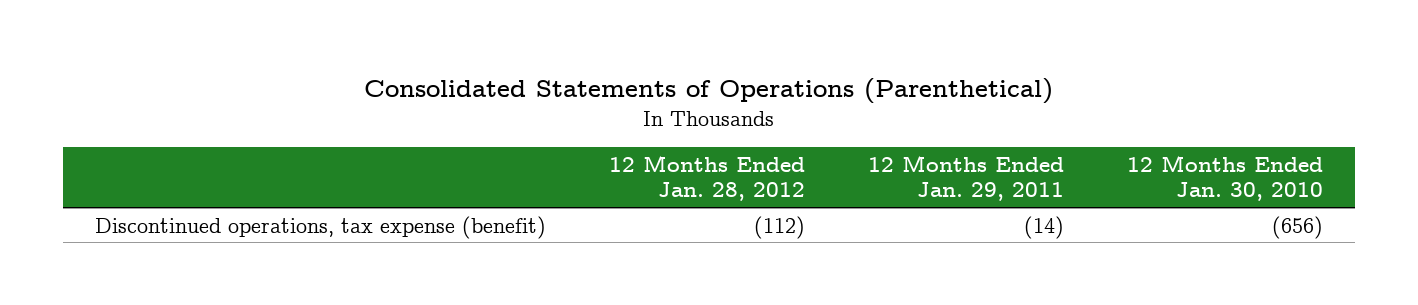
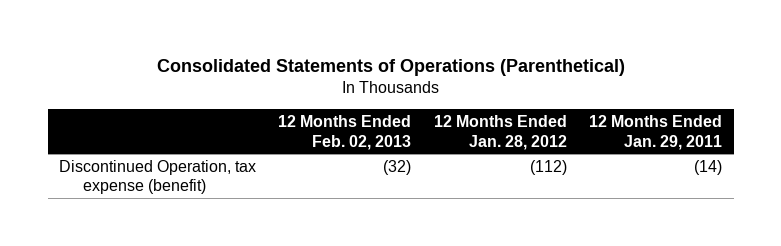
- | 12 Months Ended Jan. 28, 2012 | 12 Months Ended Jan. 29, 2011 | 12 Months Ended Jan. 30, 2010
+ | 12 Months Ended Feb. 02, 2013 | 12 Months Ended Jan. 28, 2012 | 12 Months Ended Jan. 29, 2011
- Discontinued operations, tax expense (benefit) | (112) | (14) | (656)
+ Discontinued Operation, tax expense (benefit) | (32) | (112) | (14)

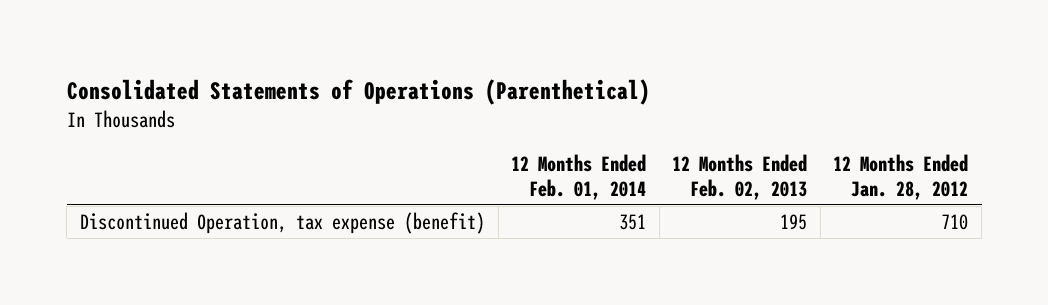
- | 12 Months Ended Feb. 02, 2013 | 12 Months Ended Jan. 28, 2012 | 12 Months Ended Jan. 29, 2011
+ | 12 Months Ended Feb. 01, 2014 | 12 Months Ended Feb. 02, 2013 | 12 Months Ended Jan. 28, 2012
- Discontinued Operation, tax expense (benefit) | (32) | (112) | (14)
+ Discontinued Operation, tax expense (benefit) | 351 | 195 | 710

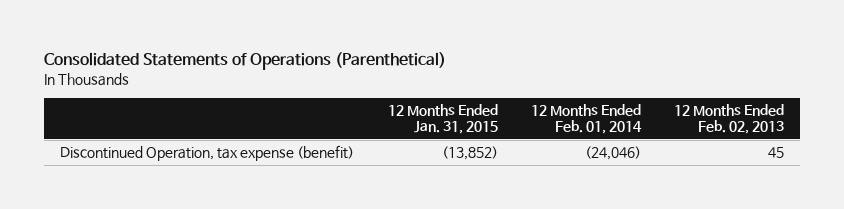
- | 12 Months Ended Feb. 01, 2014 | 12 Months Ended Feb. 02, 2013 | 12 Months Ended Jan. 28, 2012
+ | 12 Months Ended Jan. 31, 2015 | 12 Months Ended Feb. 01, 2014 | 12 Months Ended Feb. 02, 2013
- Discontinued Operation, tax expense (benefit) | 351 | 195 | 710
+ Discontinued Operation, tax expense (benefit) | (13,852) | (24,046) | 45

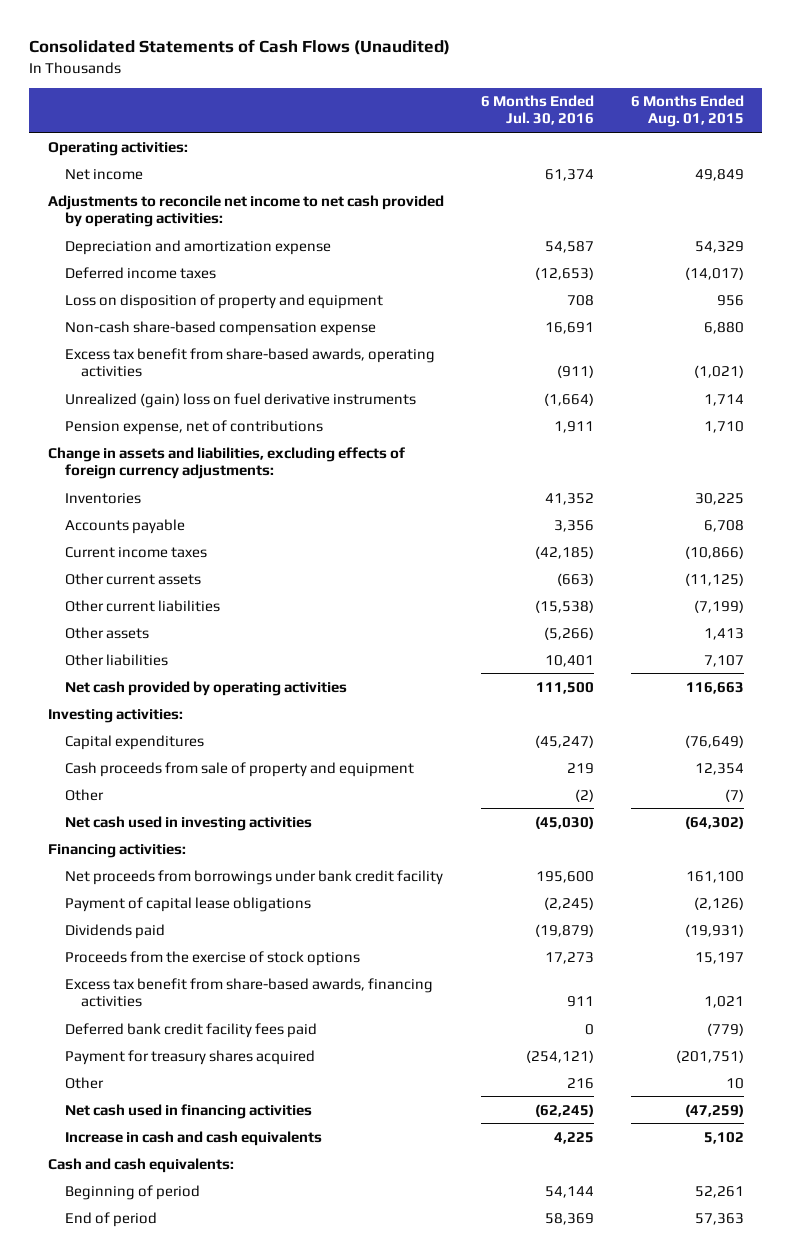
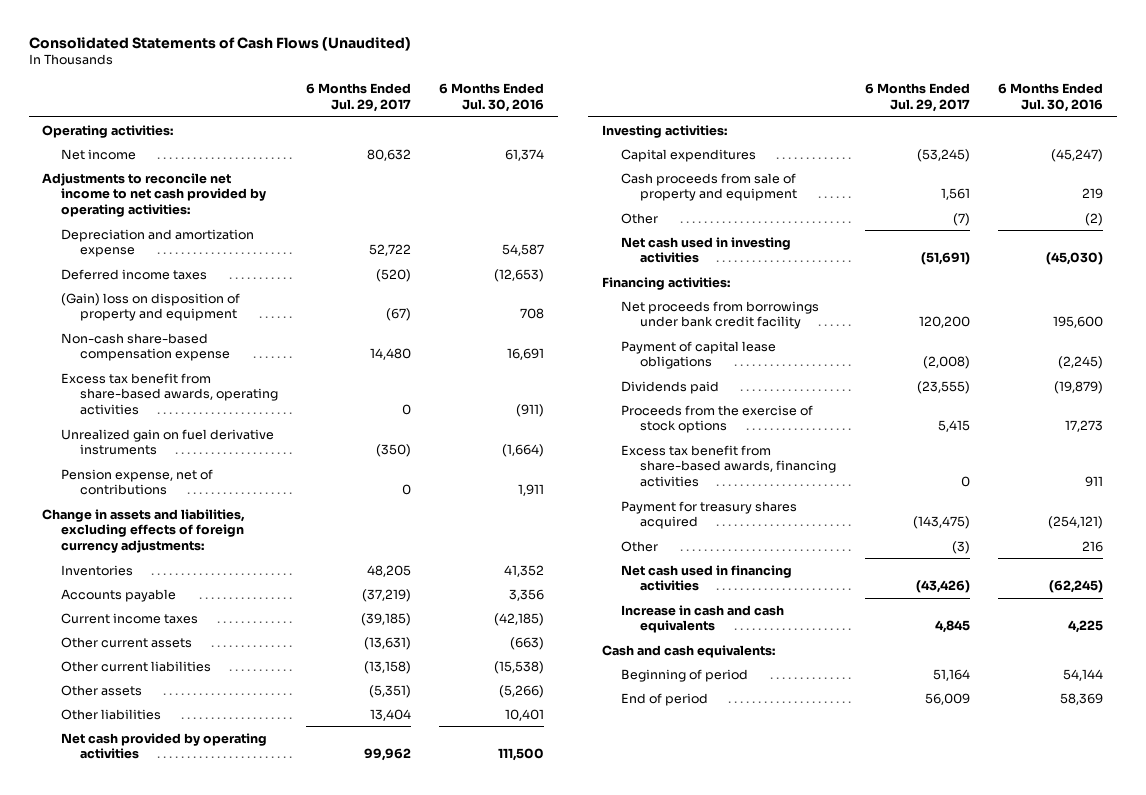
- | 6 Months Ended Jul. 30, 2016 | 6 Months Ended Aug. 01, 2015
+ | 6 Months Ended Jul. 29, 2017 | 6 Months Ended Jul. 30, 2016
- Loss on disposition of property and equipment | 708 | 956
+ (Gain) loss on disposition of property and equipment | (67) | 708
- Unrealized (gain) loss on fuel derivative instruments | (1,664) | 1,714
+ Unrealized gain on fuel derivative instruments | (350) | (1,664)
- Deferred bank credit facility fees paid | 0 | (779)

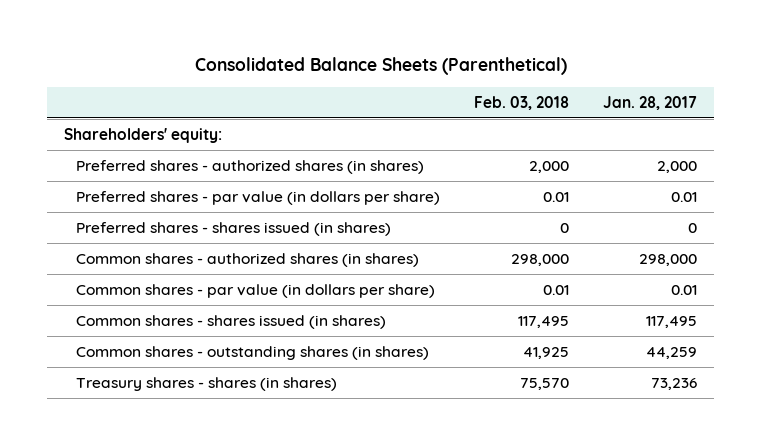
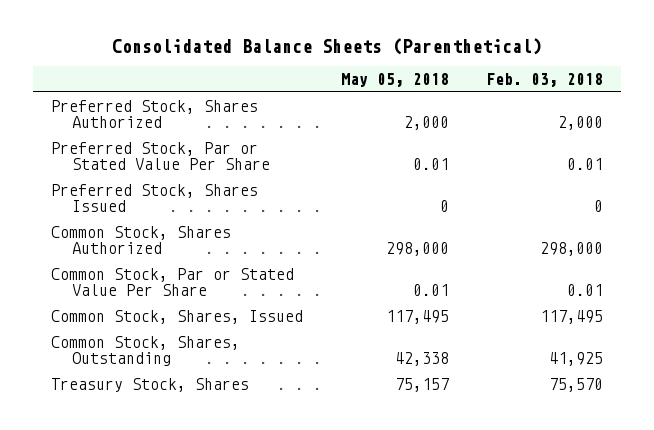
- | Feb. 03, 2018 | Jan. 28, 2017
+ | May 05, 2018 | Feb. 03, 2018
- Shareholders' equity:
- Preferred shares - authorized shares (in shares) | 2,000 | 2,000
- Preferred shares - par value (in dollars per share) | 0.01 | 0.01
- Preferred shares - shares issued (in shares) | 0 | 0
- Common shares - authorized shares (in shares) | 298,000 | 298,000
- Common shares - par value (in dollars per share) | 0.01 | 0.01
- Common shares - shares issued (in shares) | 117,495 | 117,495
- Common shares - outstanding shares (in shares) | 41,925 | 44,259
- Treasury shares - shares (in shares) | 75,570 | 73,236
+ Preferred Stock, Shares Authorized | 2,000 | 2,000
+ Preferred Stock, Par or Stated Value Per Share | 0.01 | 0.01
+ Preferred Stock, Shares Issued | 0 | 0
+ Common Stock, Shares Authorized | 298,000 | 298,000
+ Common Stock, Par or Stated Value Per Share | 0.01 | 0.01
+ Common Stock, Shares, Issued | 117,495 | 117,495
+ Common Stock, Shares, Outstanding | 42,338 | 41,925
+ Treasury Stock, Shares | 75,157 | 75,570

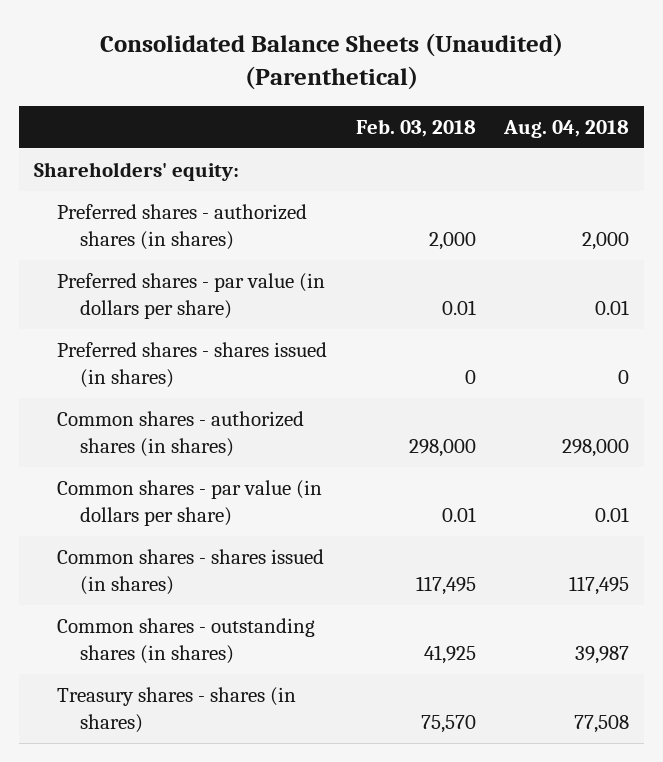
- Consolidated Balance Sheets (Parenthetical)
+ Consolidated Balance Sheets (Unaudited) (Parenthetical)
- | May 05, 2018 | Feb. 03, 2018
+ | Feb. 03, 2018 | Aug. 04, 2018
- Preferred Stock, Shares Authorized | 2,000 | 2,000
- Preferred Stock, Par or Stated Value Per Share | 0.01 | 0.01
- Preferred Stock, Shares Issued | 0 | 0
- Common Stock, Shares Authorized | 298,000 | 298,000
- Common Stock, Par or Stated Value Per Share | 0.01 | 0.01
- Common Stock, Shares, Issued | 117,495 | 117,495
- Common Stock, Shares, Outstanding | 42,338 | 41,925
- Treasury Stock, Shares | 75,157 | 75,570
+ Shareholders' equity:
+ Preferred shares - authorized shares (in shares) | 2,000 | 2,000
+ Preferred shares - par value (in dollars per share) | 0.01 | 0.01
+ Preferred shares - shares issued (in shares) | 0 | 0
+ Common shares - authorized shares (in shares) | 298,000 | 298,000
+ Common shares - par value (in dollars per share) | 0.01 | 0.01
+ Common shares - shares issued (in shares) | 117,495 | 117,495
+ Common shares - outstanding shares (in shares) | 41,925 | 39,987
+ Treasury shares - shares (in shares) | 75,570 | 77,508

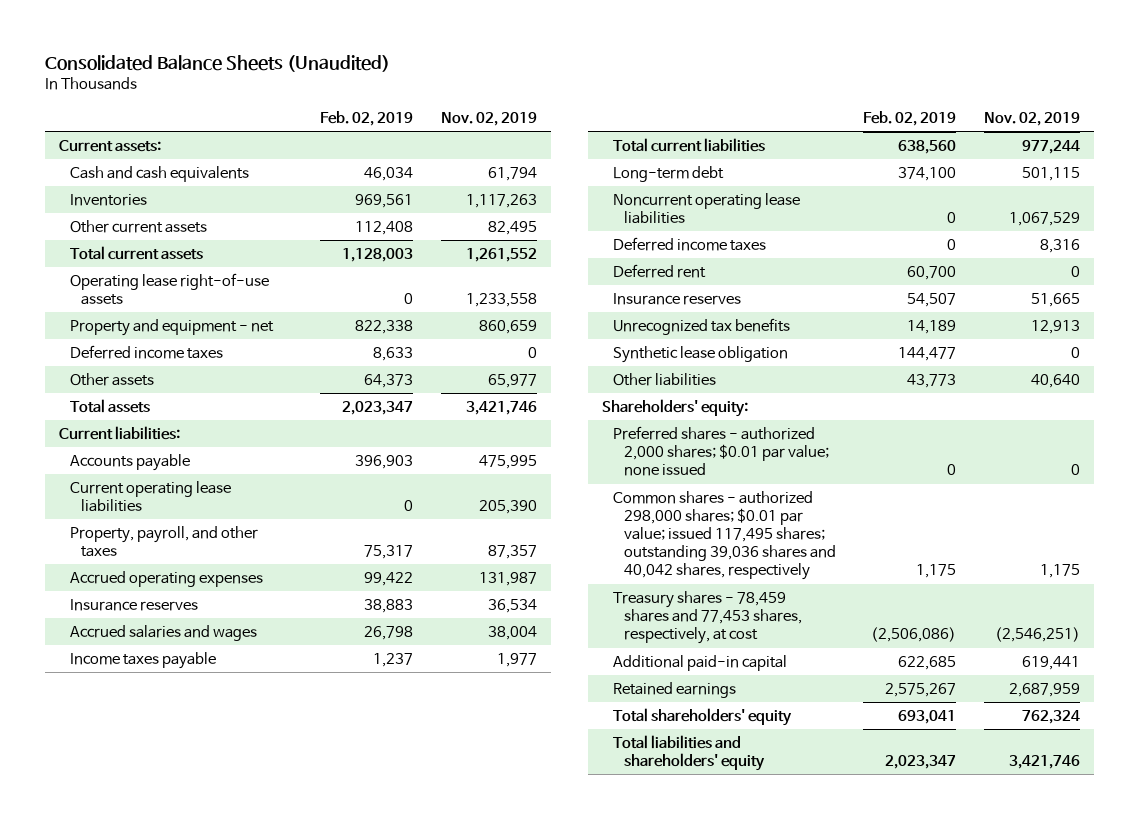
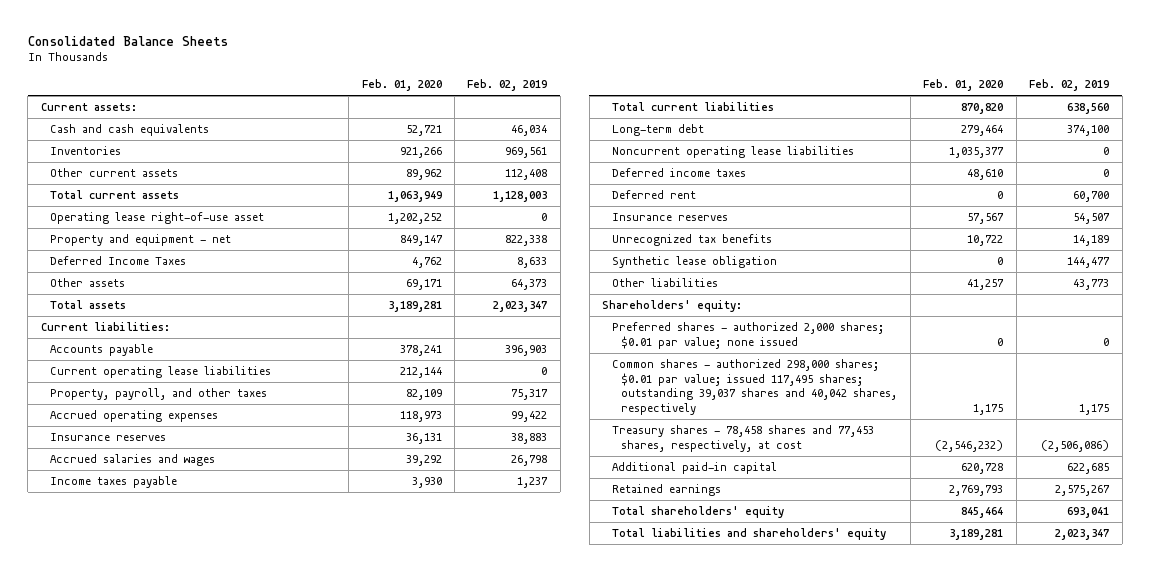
- Consolidated Balance Sheets (Unaudited)
+ Consolidated Balance Sheets
- | Feb. 02, 2019 | Nov. 02, 2019
+ | Feb. 01, 2020 | Feb. 02, 2019
- Operating lease right-of-use assets | 0 | 1,233,558
+ Operating lease right-of-use asset | 1,202,252 | 0
- Deferred income taxes | 8,633 | 0
+ Deferred Income Taxes | 4,762 | 8,633
- Common shares - authorized 298,000 shares; $0.01 par value; issued 117,495 shares; outstanding 39,036 shares and 40,042 shares, respectively | 1,175 | 1,175
- Treasury shares - 78,459 shares and 77,453 shares, respectively, at cost | (2,506,086) | (2,546,251)
+ Common shares - authorized 298,000 shares; $0.01 par value; issued 117,495 shares; outstanding 39,037 shares and 40,042 shares, respectively | 1,175 | 1,175
+ Treasury shares - 78,458 shares and 77,453 shares, respectively, at cost | (2,546,232) | (2,506,086)

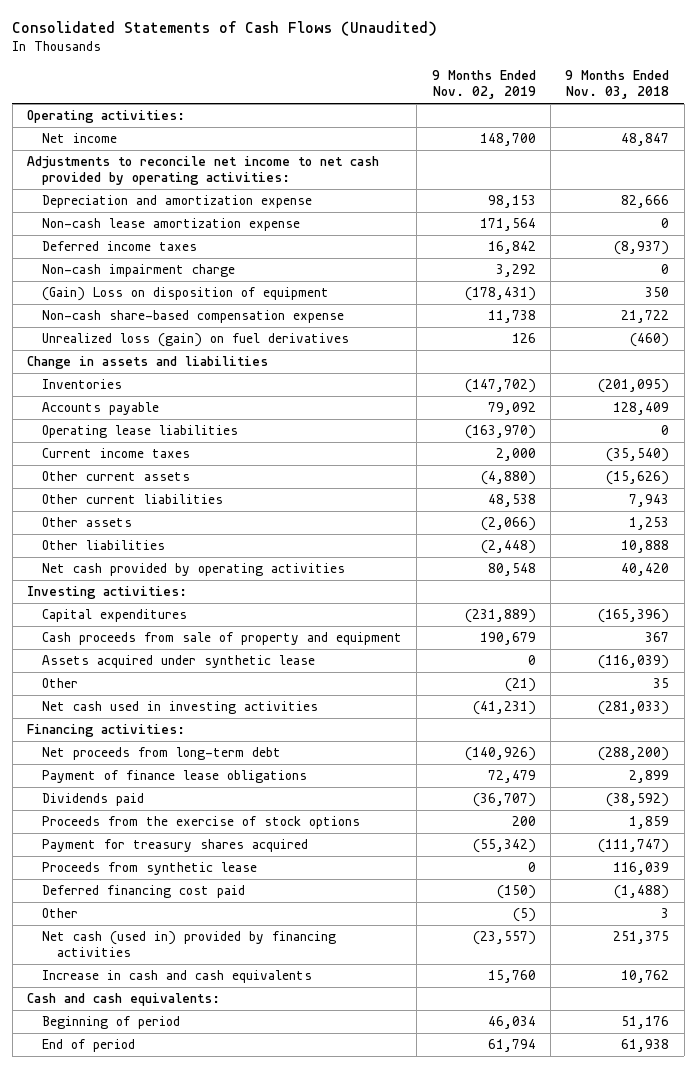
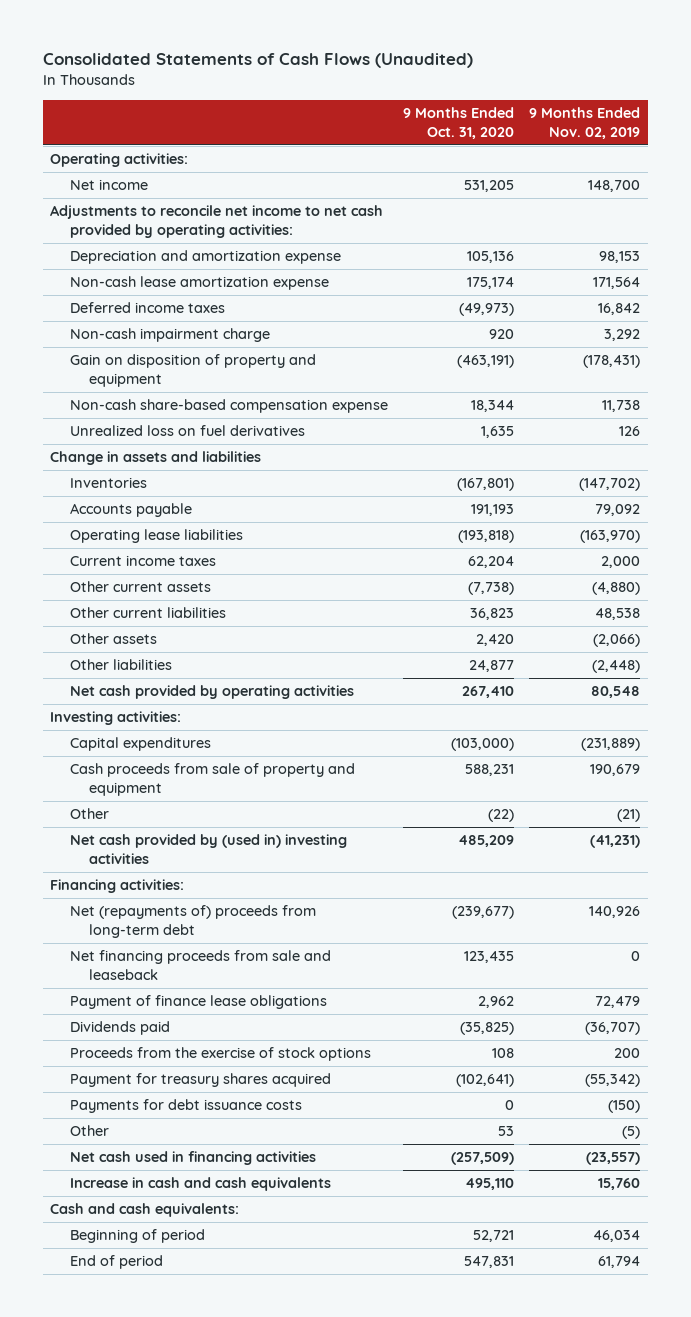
- | 9 Months Ended Nov. 02, 2019 | 9 Months Ended Nov. 03, 2018
+ | 9 Months Ended Oct. 31, 2020 | 9 Months Ended Nov. 02, 2019
- (Gain) Loss on disposition of equipment | (178,431) | 350
+ Gain on disposition of property and equipment | (463,191) | (178,431)
- Unrealized loss (gain) on fuel derivatives | 126 | (460)
+ Unrealized loss on fuel derivatives | 1,635 | 126
- Assets acquired under synthetic lease | 0 | (116,039)
- Net cash used in investing activities | (41,231) | (281,033)
+ Net cash provided by (used in) investing activities | 485,209 | (41,231)
- Net proceeds from long-term debt | (140,926) | (288,200)
+ Net (repayments of) proceeds from long-term debt | (239,677) | 140,926
+ Net financing proceeds from sale and leaseback | 123,435 | 0
- Proceeds from synthetic lease | 0 | 116,039
- Deferred financing cost paid | (150) | (1,488)
+ Payments for debt issuance costs | 0 | (150)
- Net cash (used in) provided by financing activities | (23,557) | 251,375
+ Net cash used in financing activities | (257,509) | (23,557)

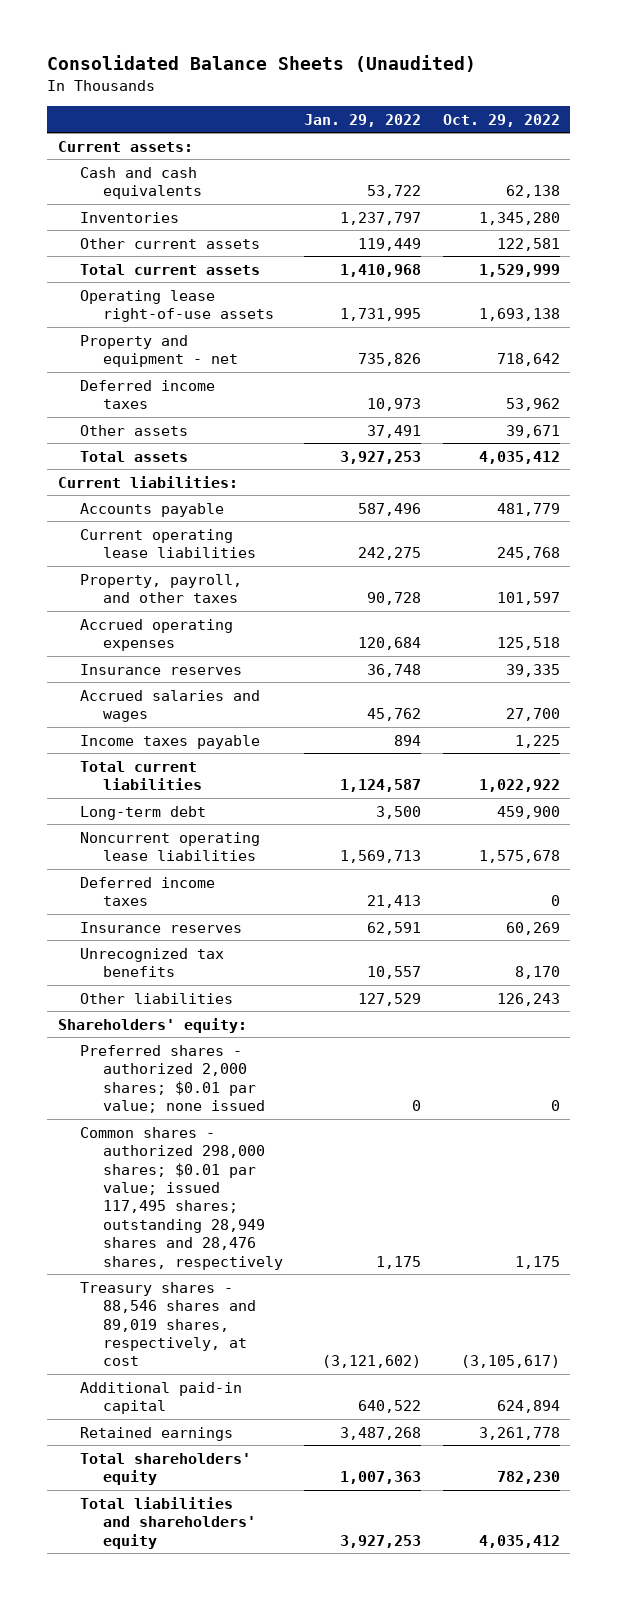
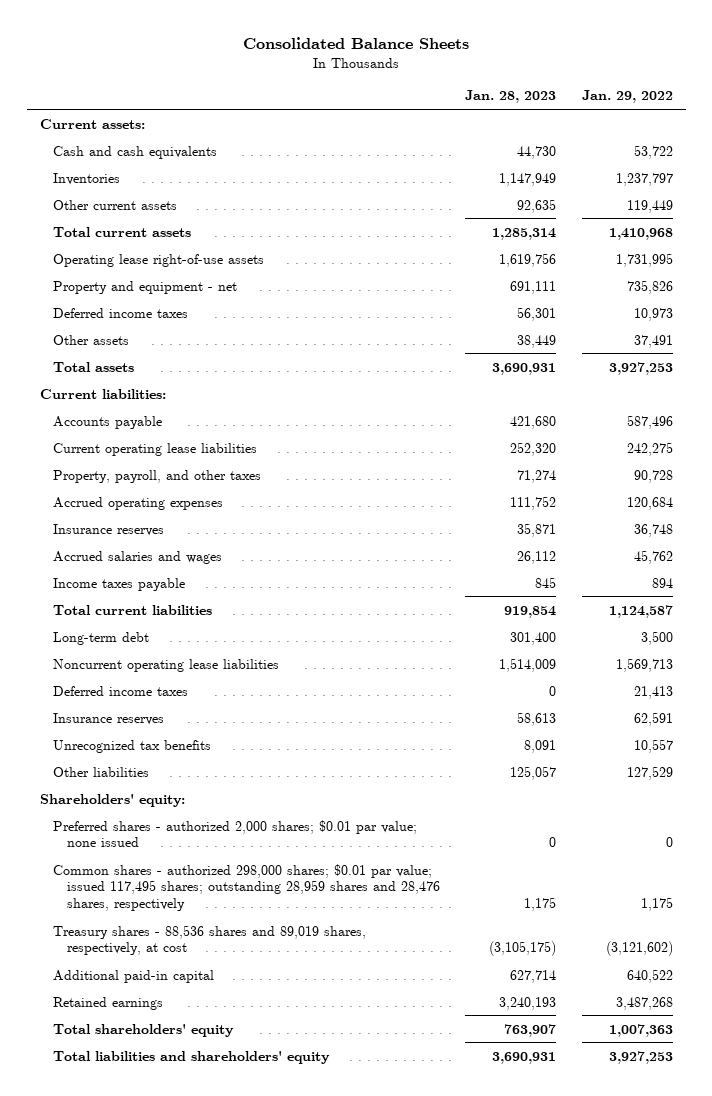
- Consolidated Balance Sheets (Unaudited)
+ Consolidated Balance Sheets
- | Jan. 29, 2022 | Oct. 29, 2022
+ | Jan. 28, 2023 | Jan. 29, 2022
- Common shares - authorized 298,000 shares; $0.01 par value; issued 117,495 shares; outstanding 28,949 shares and 28,476 shares, respectively | 1,175 | 1,175
- Treasury shares - 88,546 shares and 89,019 shares, respectively, at cost | (3,121,602) | (3,105,617)
+ Common shares - authorized 298,000 shares; $0.01 par value; issued 117,495 shares; outstanding 28,959 shares and 28,476 shares, respectively | 1,175 | 1,175
+ Treasury shares - 88,536 shares and 89,019 shares, respectively, at cost | (3,105,175) | (3,121,602)

